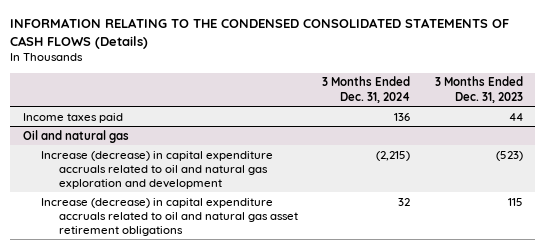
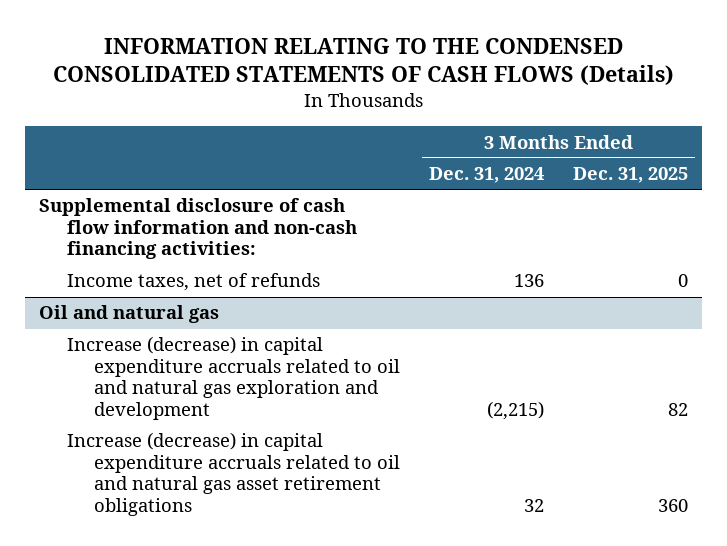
- | 3 Months Ended Dec. 31, 2024 | 3 Months Ended Dec. 31, 2023
+ | 3 Months Ended Dec. 31, 2024 | 3 Months Ended Dec. 31, 2025
- Income taxes paid | 136 | 44
+ Supplemental disclosure of cash flow information and non-cash financing activities:
+ Income taxes, net of refunds | 136 | 0

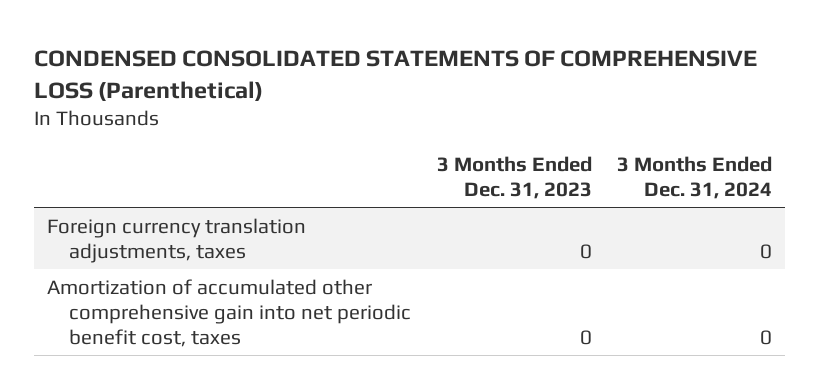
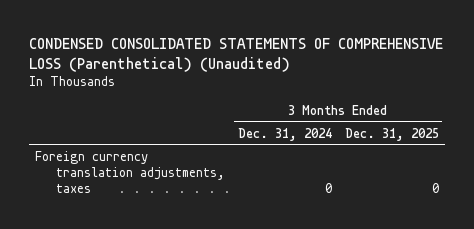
- CONDENSED CONSOLIDATED STATEMENTS OF COMPREHENSIVE LOSS (Parenthetical)
+ CONDENSED CONSOLIDATED STATEMENTS OF COMPREHENSIVE LOSS (Parenthetical) (Unaudited)
- | 3 Months Ended Dec. 31, 2023 | 3 Months Ended Dec. 31, 2024
+ | 3 Months Ended Dec. 31, 2024 | 3 Months Ended Dec. 31, 2025
- Amortization of accumulated other comprehensive gain into net periodic benefit cost, taxes | 0 | 0

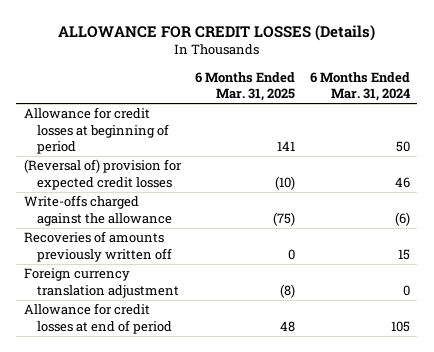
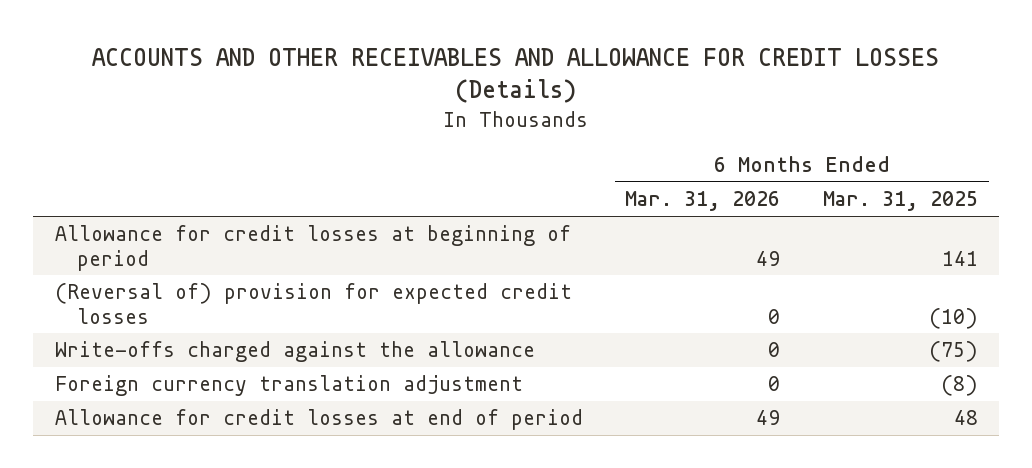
- ALLOWANCE FOR CREDIT LOSSES (Details)
+ ACCOUNTS AND OTHER RECEIVABLES AND ALLOWANCE FOR CREDIT LOSSES (Details)
- | 6 Months Ended Mar. 31, 2025 | 6 Months Ended Mar. 31, 2024
+ | 6 Months Ended Mar. 31, 2026 | 6 Months Ended Mar. 31, 2025
- Recoveries of amounts previously written off | 0 | 15

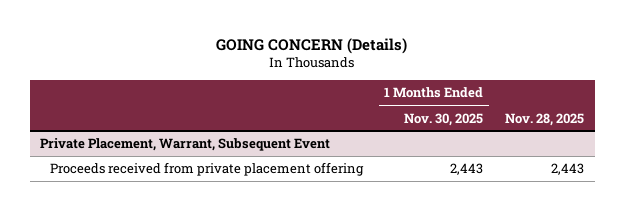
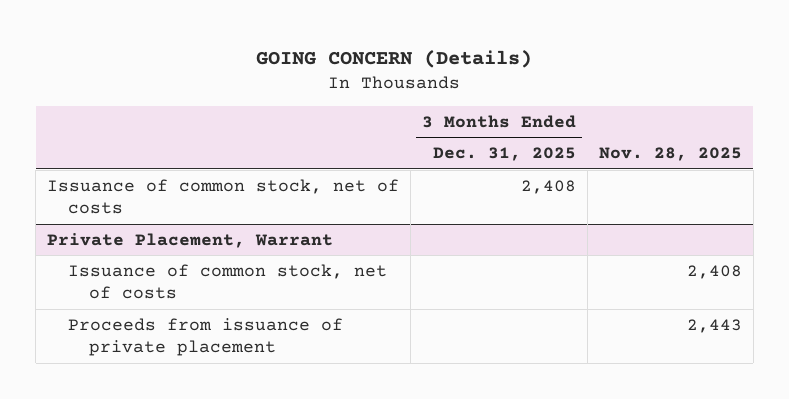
- | 1 Months Ended Nov. 30, 2025 | Nov. 28, 2025
+ | 3 Months Ended Dec. 31, 2025 | Nov. 28, 2025
- Private Placement, Warrant, Subsequent Event
- Proceeds received from private placement offering | 2,443 | 2,443
+ Issuance of common stock, net of costs | 2,408 |
+ Private Placement, Warrant
+ Issuance of common stock, net of costs | | 2,408
+ Proceeds from issuance of private placement | | 2,443

